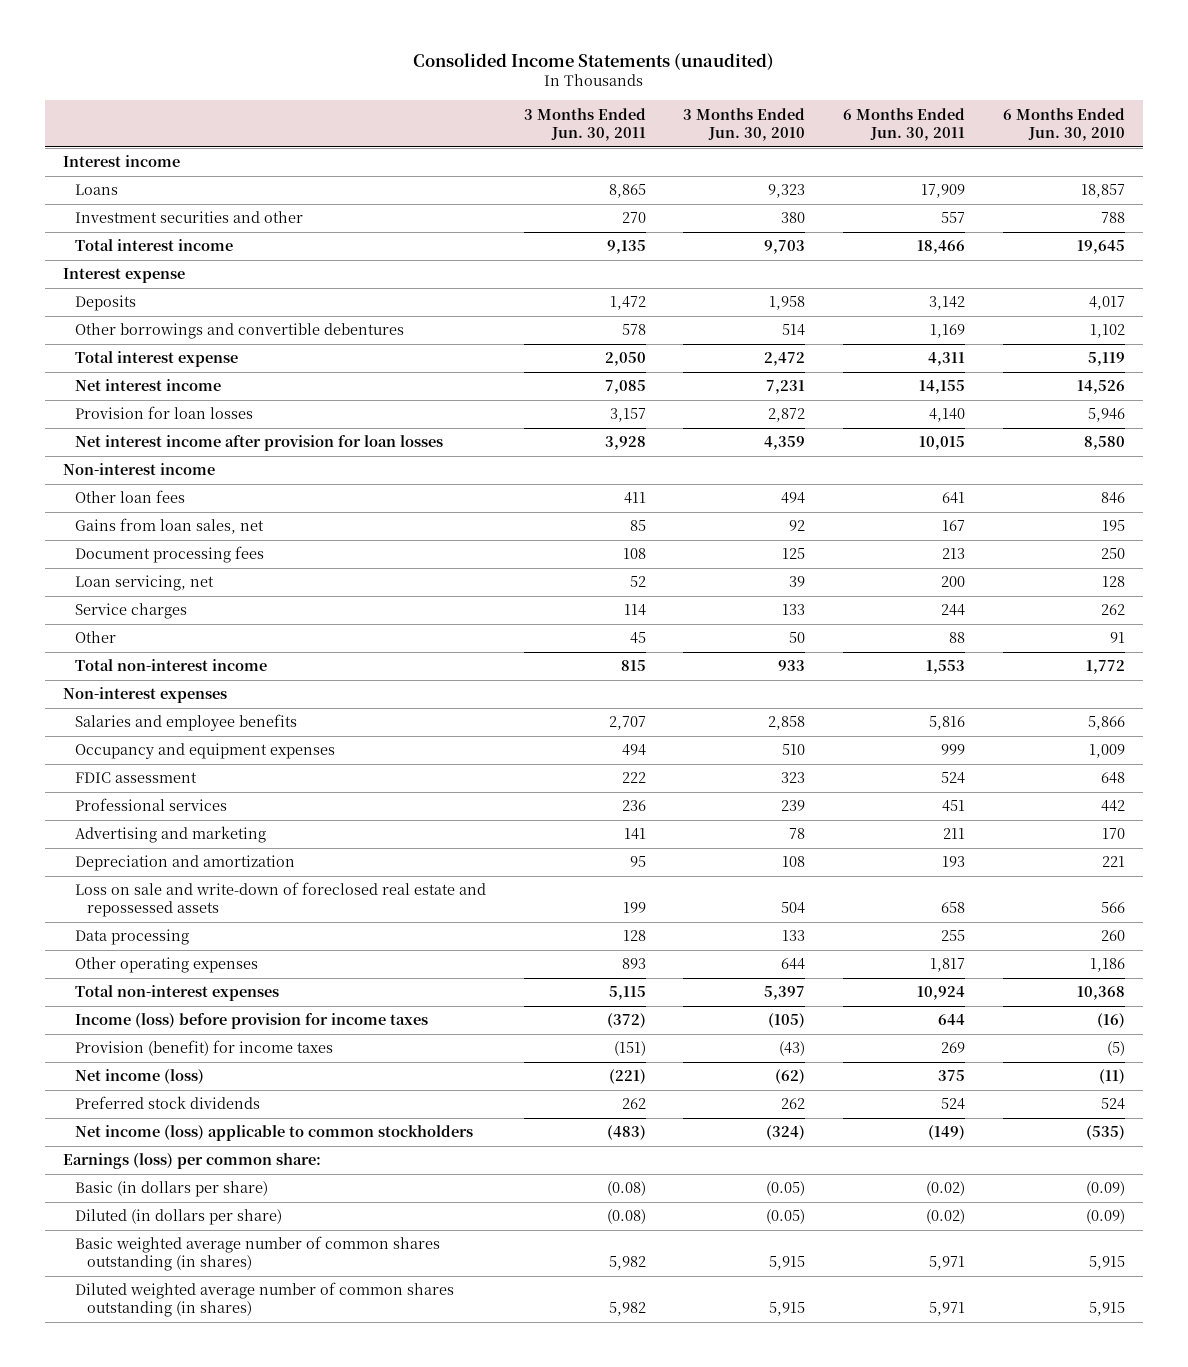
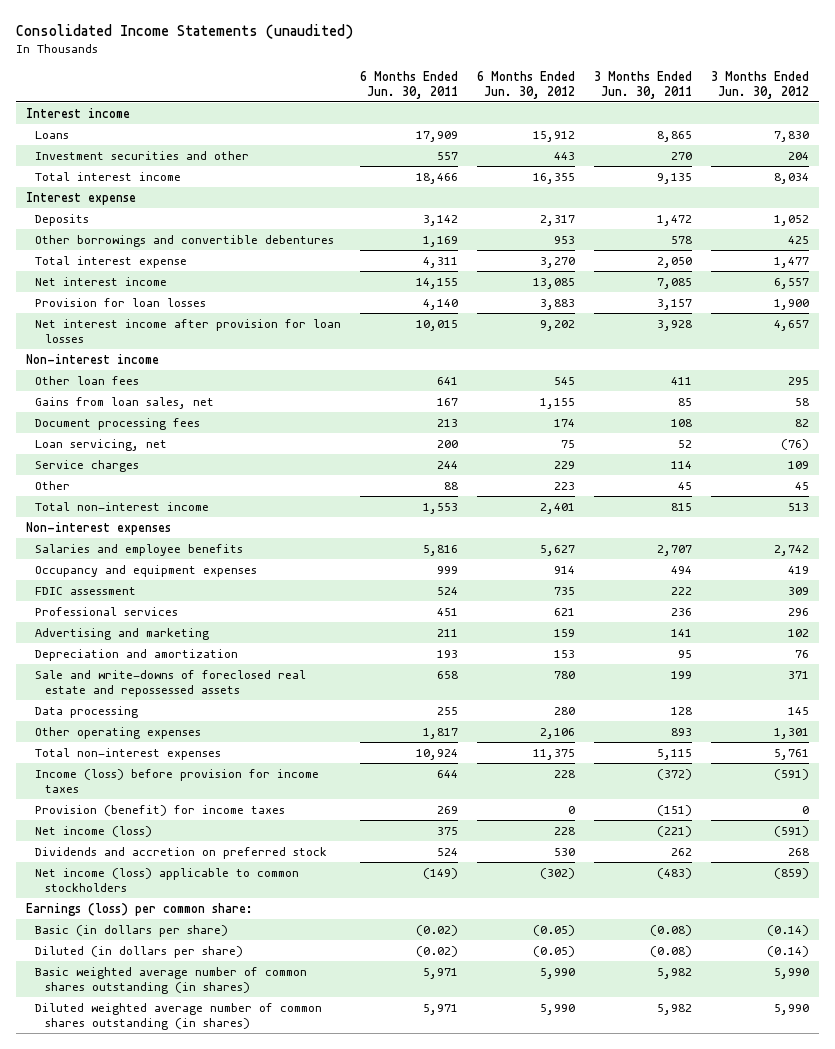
- Consolided Income Statements (unaudited)
+ Consolidated Income Statements (unaudited)
- | 3 Months Ended Jun. 30, 2011 | 3 Months Ended Jun. 30, 2010 | 6 Months Ended Jun. 30, 2011 | 6 Months Ended Jun. 30, 2010
+ | 6 Months Ended Jun. 30, 2011 | 6 Months Ended Jun. 30, 2012 | 3 Months Ended Jun. 30, 2011 | 3 Months Ended Jun. 30, 2012
- Loss on sale and write-down of foreclosed real estate and repossessed assets | 199 | 504 | 658 | 566
+ Sale and write-downs of foreclosed real estate and repossessed assets | 658 | 780 | 199 | 371
- Preferred stock dividends | 262 | 262 | 524 | 524
+ Dividends and accretion on preferred stock | 524 | 530 | 262 | 268

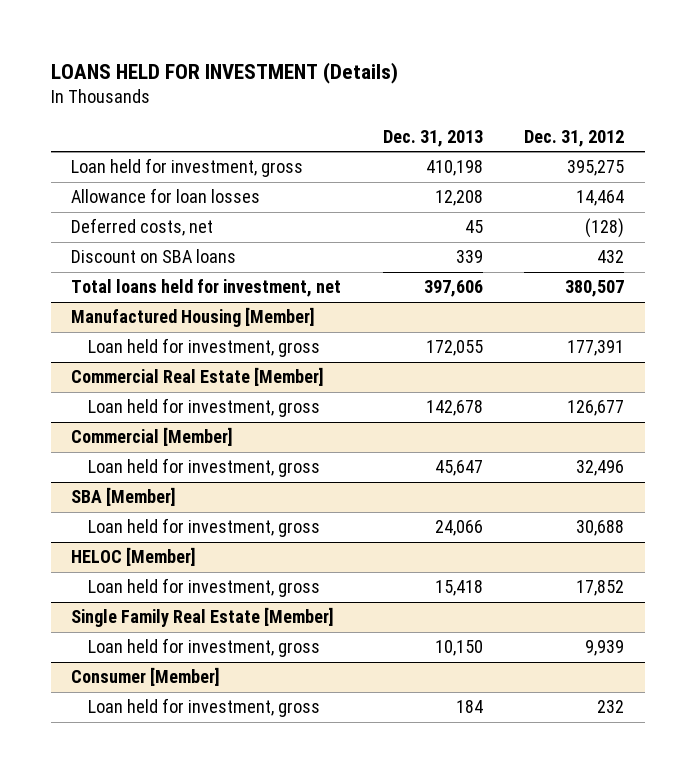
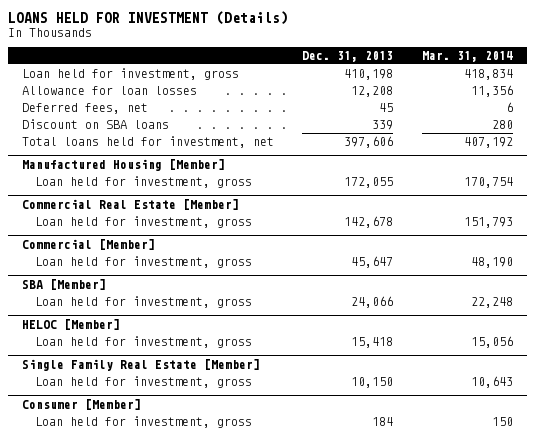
- | Dec. 31, 2013 | Dec. 31, 2012
+ | Dec. 31, 2013 | Mar. 31, 2014
- Deferred costs, net | 45 | (128)
+ Deferred fees, net | 45 | 6

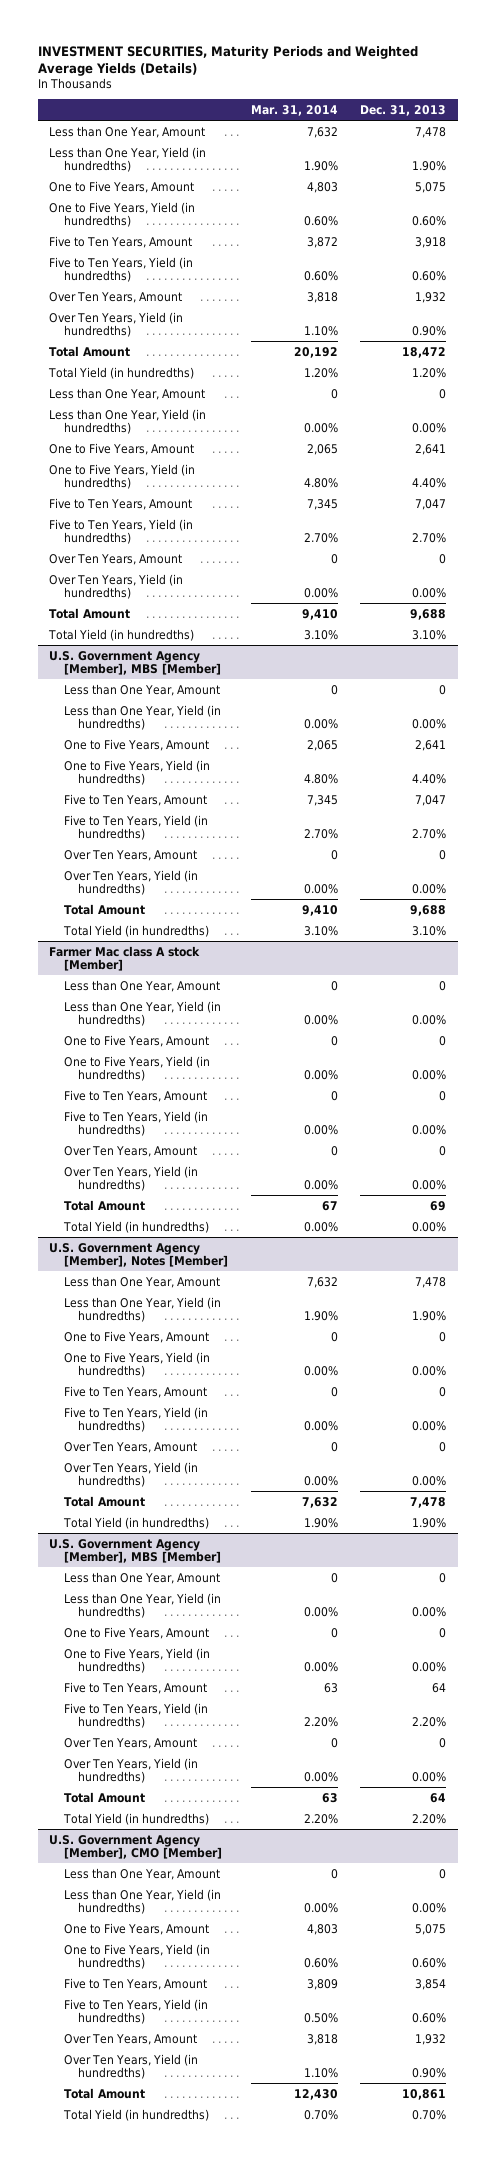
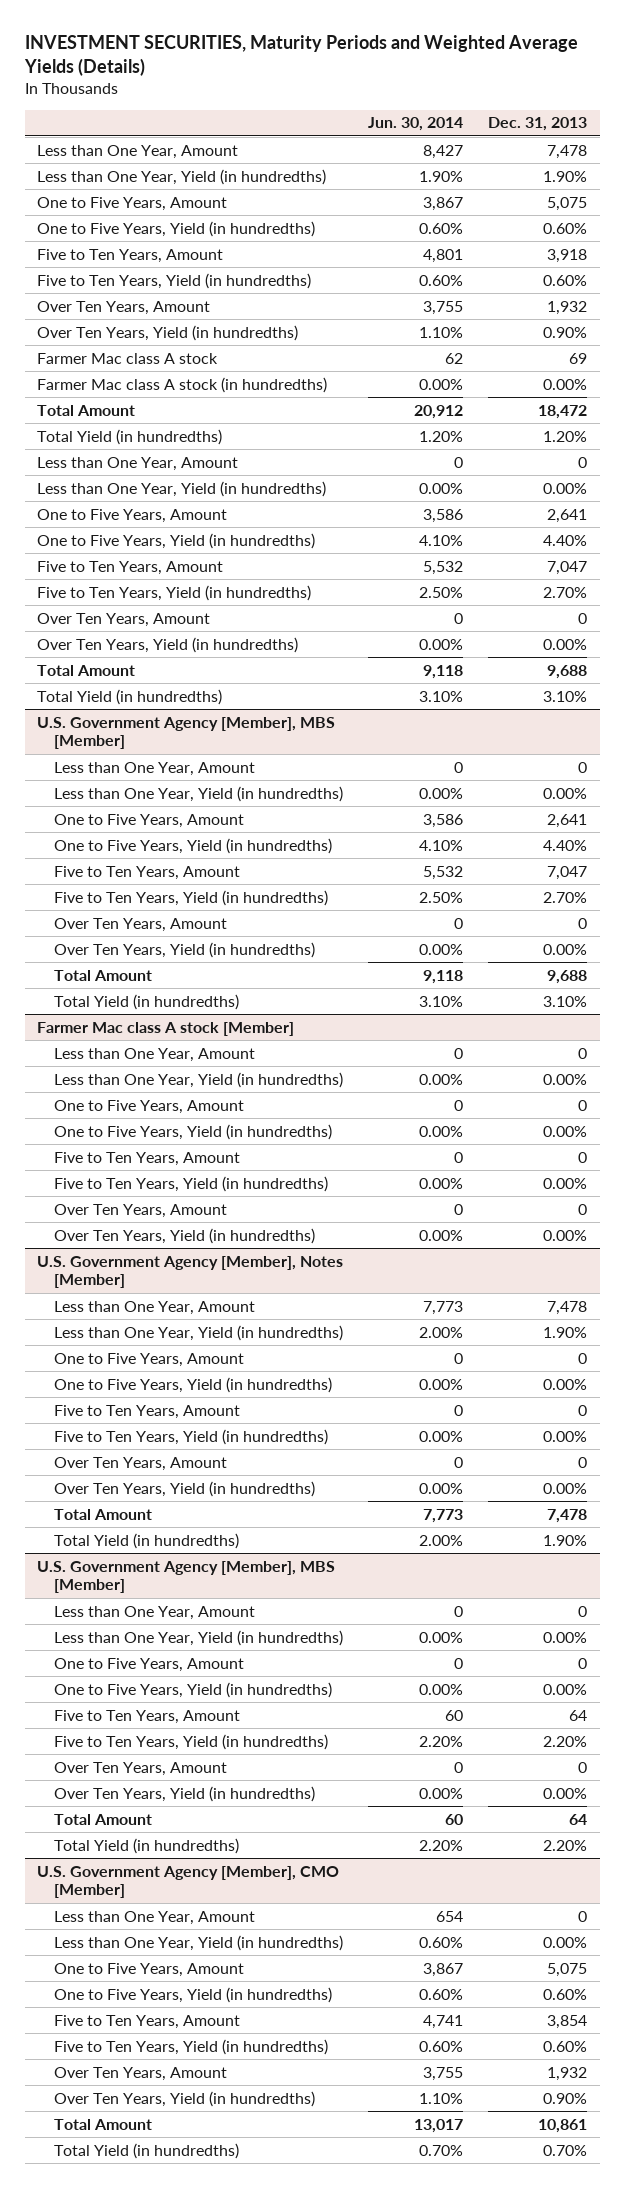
- | Mar. 31, 2014 | Dec. 31, 2013
+ | Jun. 30, 2014 | Dec. 31, 2013
+ Farmer Mac class A stock | 62 | 69
+ Farmer Mac class A stock (in hundredths) | 0.00% | 0.00%
@ Farmer Mac class A stock [Member]
- Total Amount | 67 | 69
- Total Yield (in hundredths) | 0.00% | 0.00%

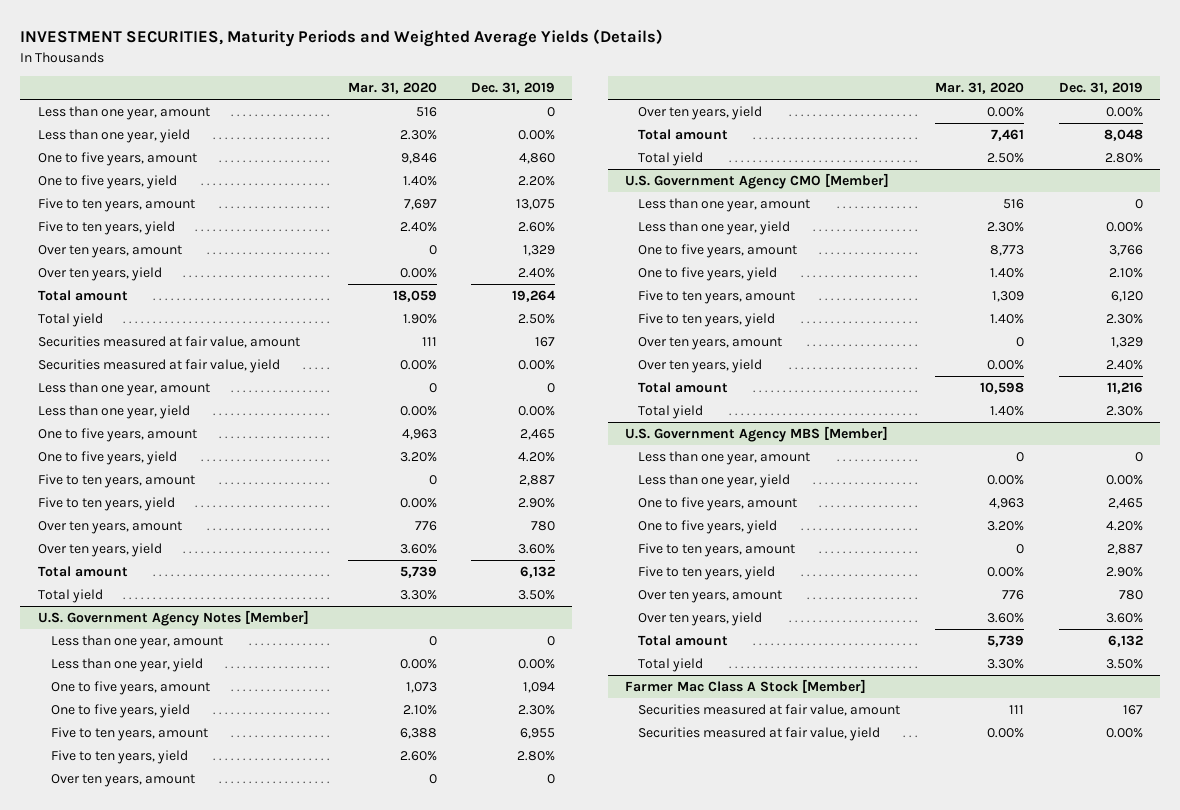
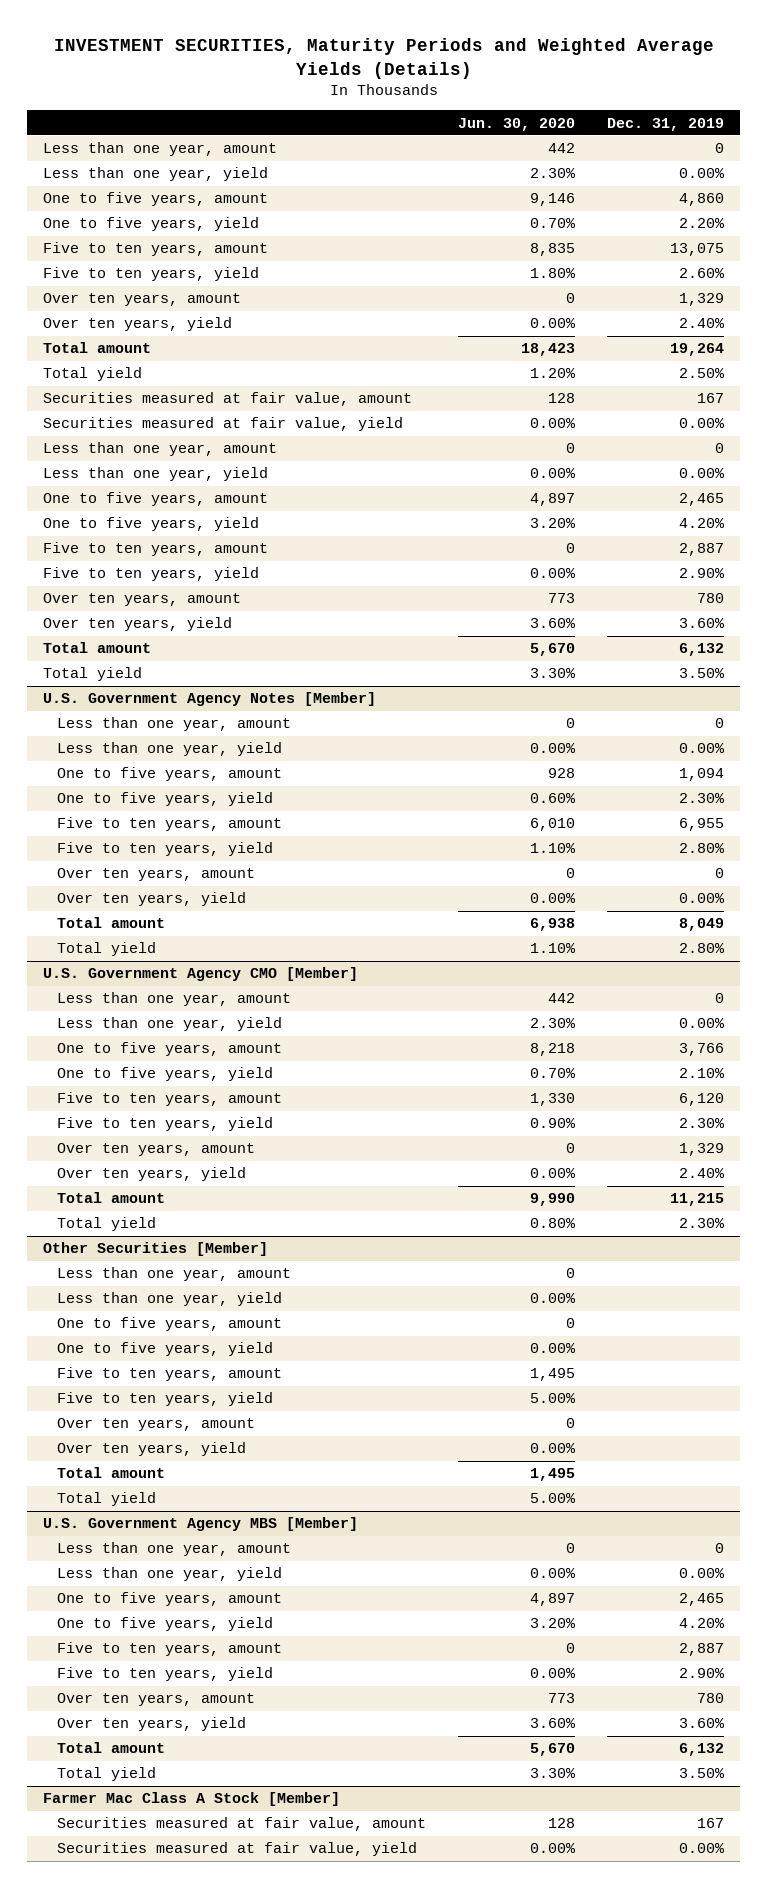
- | Mar. 31, 2020 | Dec. 31, 2019
+ | Jun. 30, 2020 | Dec. 31, 2019
@ U.S. Government Agency Notes [Member]
- Total amount | 7,461 | 8,048
+ Total amount | 6,938 | 8,049
@ U.S. Government Agency CMO [Member]
- Total amount | 10,598 | 11,216
+ Total amount | 9,990 | 11,215
+ Other Securities [Member]
+ Less than one year, amount | 0 |
+ Less than one year, yield | 0.00% |
+ One to five years, amount | 0 |
+ One to five years, yield | 0.00% |
+ Five to ten years, amount | 1,495 |
+ Five to ten years, yield | 5.00% |
+ Over ten years, amount | 0 |
+ Over ten years, yield | 0.00% |
+ Total amount | 1,495 |
+ Total yield | 5.00% |

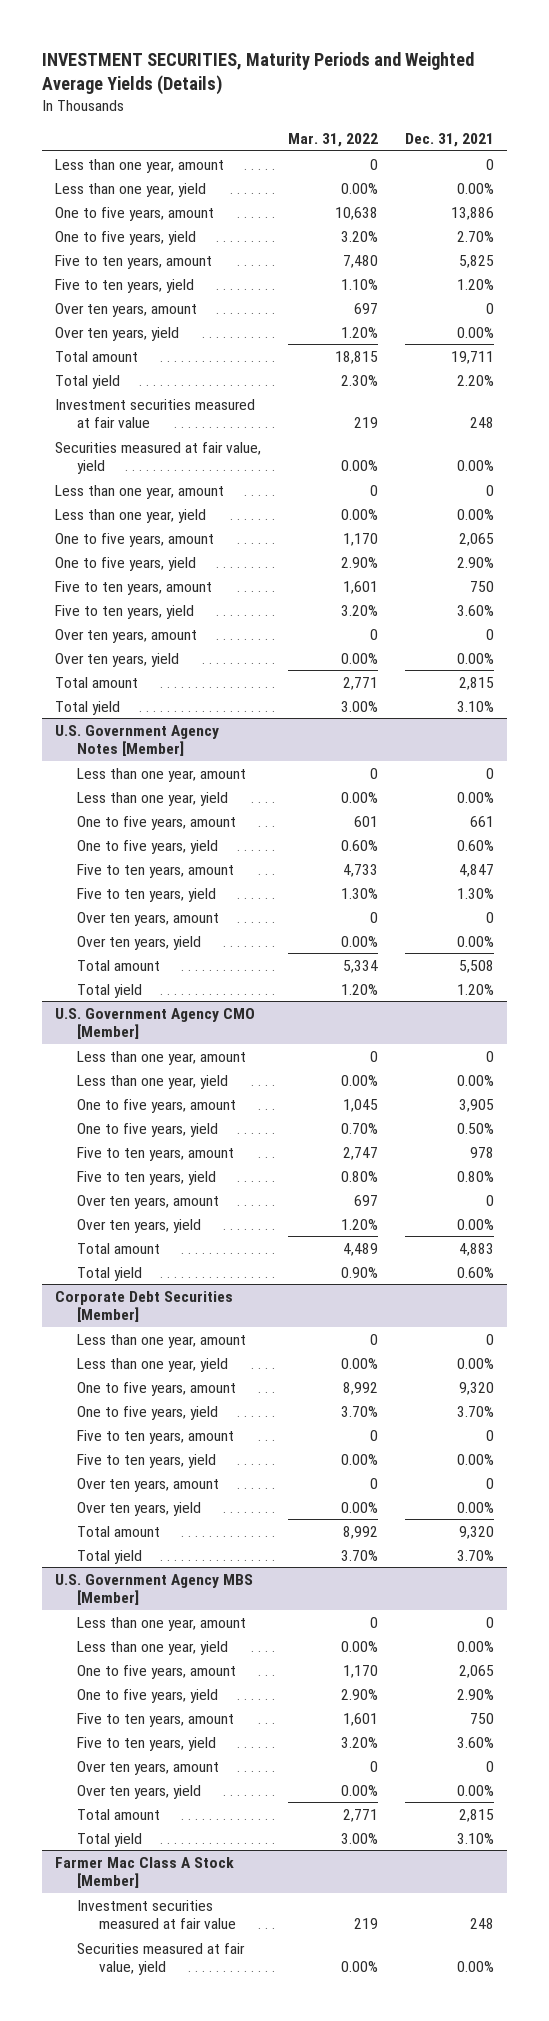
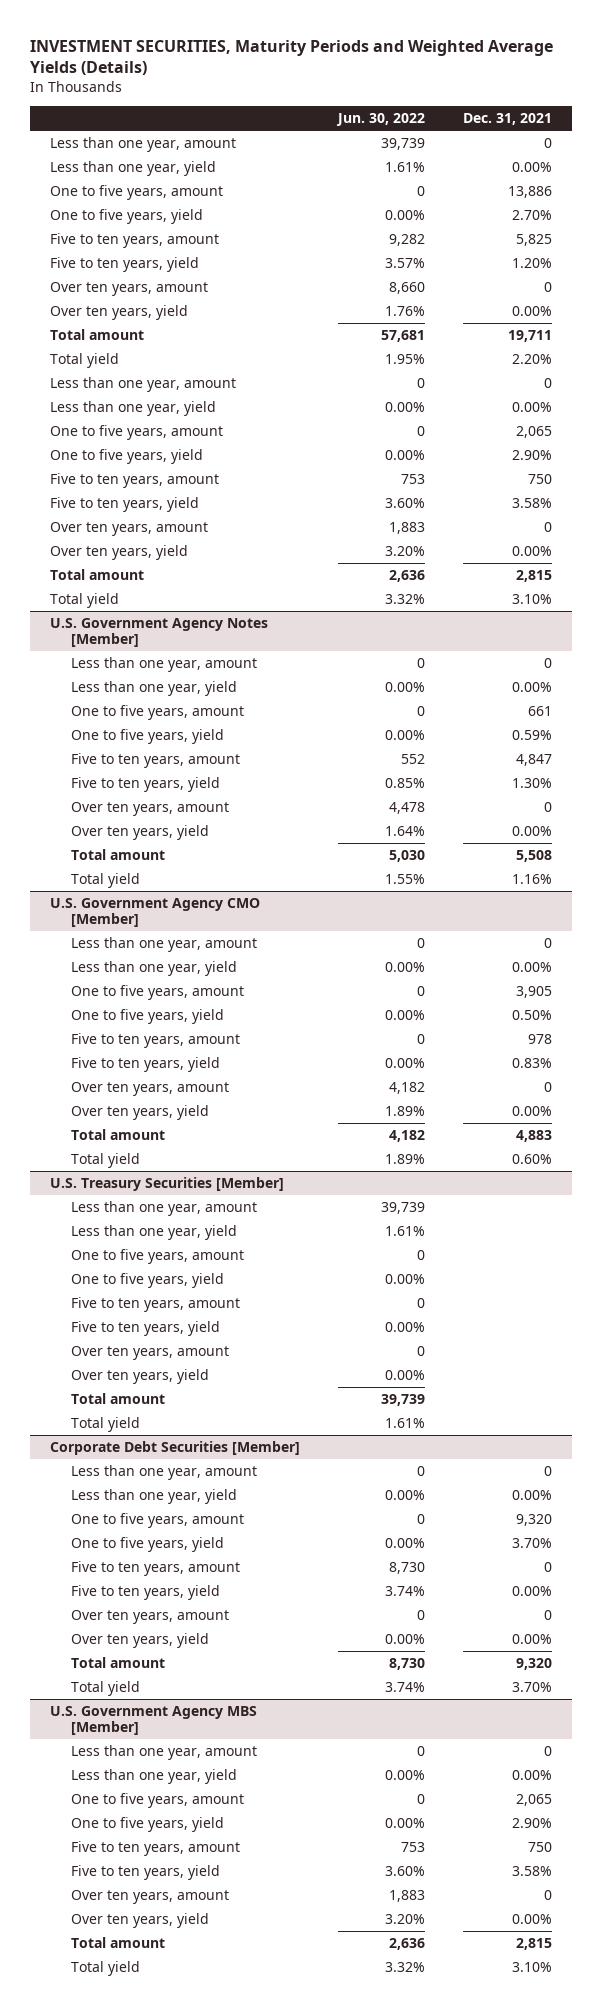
- | Mar. 31, 2022 | Dec. 31, 2021
+ | Jun. 30, 2022 | Dec. 31, 2021
- Investment securities measured at fair value | 219 | 248
- Securities measured at fair value, yield | 0.00% | 0.00%
- Five to ten years, yield | 3.20% | 3.60%
+ Five to ten years, yield | 3.60% | 3.58%
@ U.S. Government Agency Notes [Member]
- One to five years, yield | 0.60% | 0.60%
+ One to five years, yield | 0.00% | 0.59%
- Total yield | 1.20% | 1.20%
+ Total yield | 1.55% | 1.16%
@ U.S. Government Agency CMO [Member]
- Five to ten years, yield | 0.80% | 0.80%
+ Five to ten years, yield | 0.00% | 0.83%
+ U.S. Treasury Securities [Member]
+ Less than one year, amount | 39,739 |
+ Less than one year, yield | 1.61% |
+ One to five years, amount | 0 |
+ One to five years, yield | 0.00% |
+ Five to ten years, amount | 0 |
+ Five to ten years, yield | 0.00% |
+ Over ten years, amount | 0 |
+ Over ten years, yield | 0.00% |
+ Total amount | 39,739 |
+ Total yield | 1.61% |
@ U.S. Government Agency MBS [Member]
- Five to ten years, yield | 3.20% | 3.60%
+ Five to ten years, yield | 3.60% | 3.58%
- Farmer Mac Class A Stock [Member]
- Investment securities measured at fair value | 219 | 248
- Securities measured at fair value, yield | 0.00% | 0.00%

